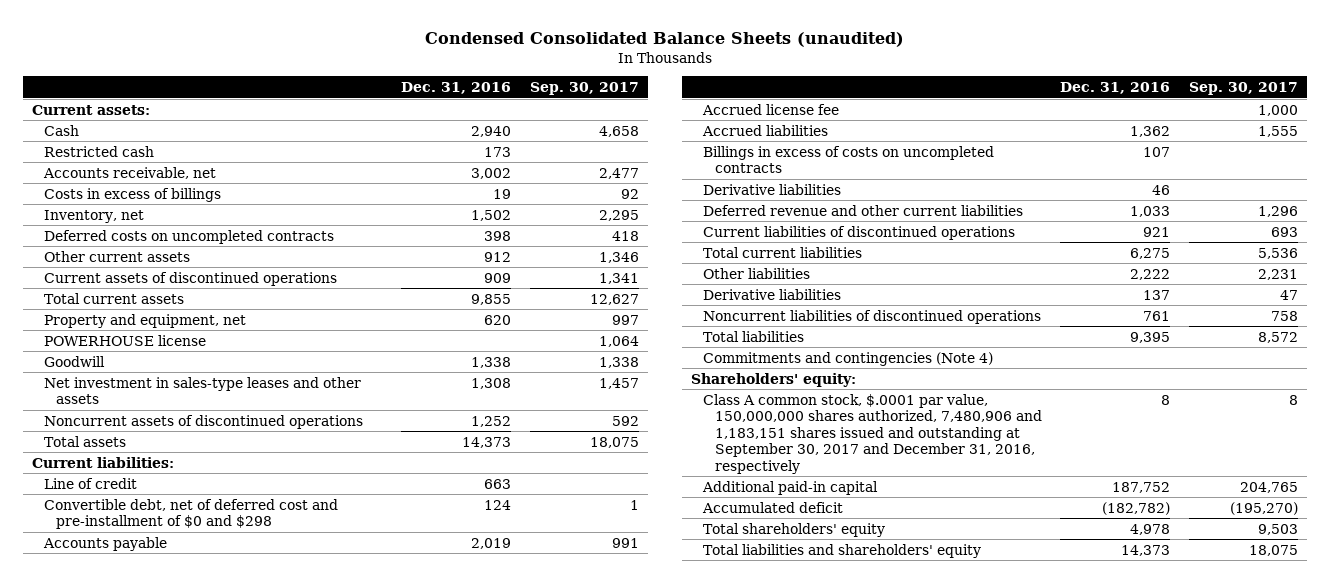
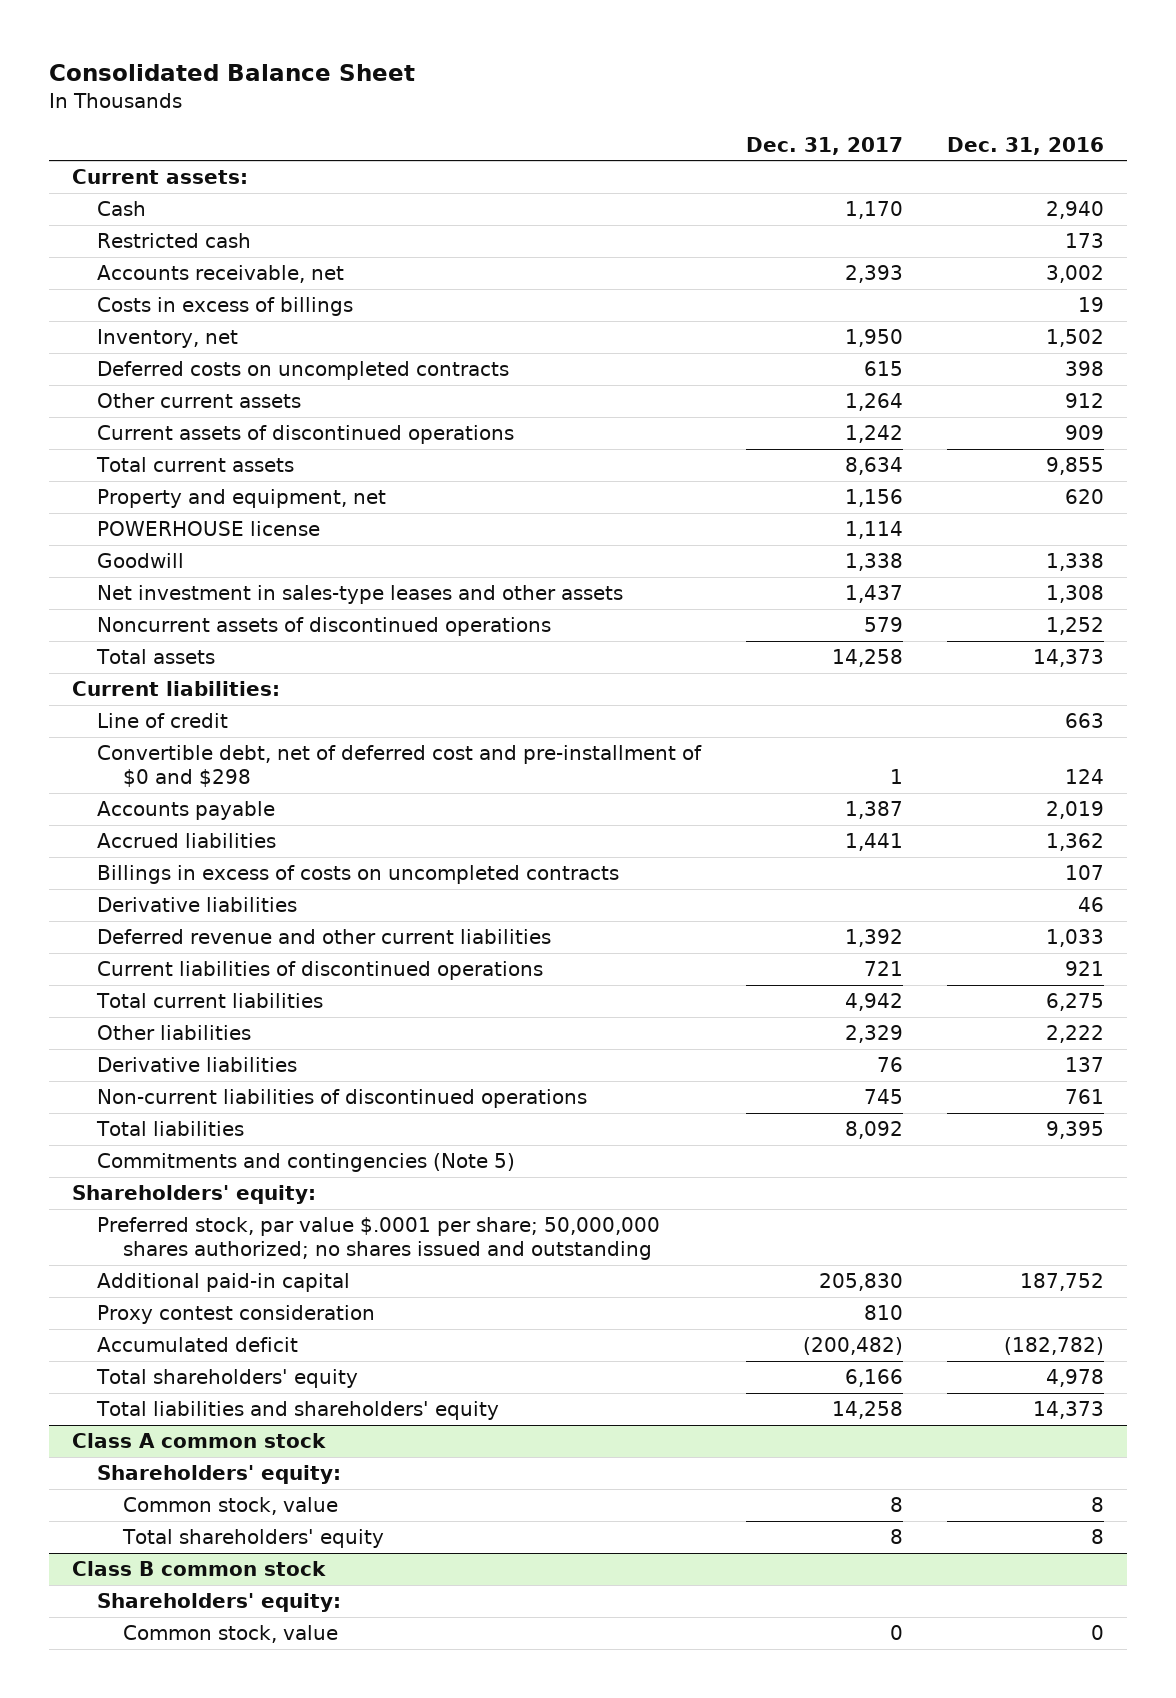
- Condensed Consolidated Balance Sheets (unaudited)
+ Consolidated Balance Sheet
- | Dec. 31, 2016 | Sep. 30, 2017
+ | Dec. 31, 2017 | Dec. 31, 2016
- Accrued license fee | | 1,000
- Noncurrent liabilities of discontinued operations | 761 | 758
+ Non-current liabilities of discontinued operations | 745 | 761
- Commitments and contingencies (Note 4)
+ Commitments and contingencies (Note 5)
- Class A common stock, $.0001 par value, 150,000,000 shares authorized, 7,480,906 and 1,183,151 shares issued and outstanding at September 30, 2017 and December 31, 2016, respectively | 8 | 8
+ Preferred stock, par value $.0001 per share; 50,000,000 shares authorized; no shares issued and outstanding
+ Proxy contest consideration | 810 |
+ Class A common stock
+ Shareholders' equity:
+ Common stock, value | 8 | 8
+ Total shareholders' equity | 8 | 8
+ Class B common stock
+ Shareholders' equity:
+ Common stock, value | 0 | 0

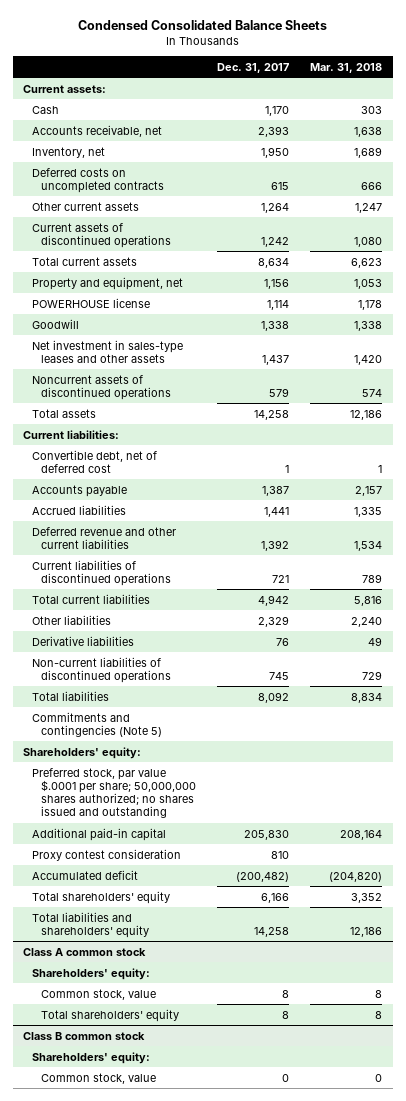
- Consolidated Balance Sheet
+ Condensed Consolidated Balance Sheets
- | Dec. 31, 2017 | Dec. 31, 2016
+ | Dec. 31, 2017 | Mar. 31, 2018
- Restricted cash | | 173
- Costs in excess of billings | | 19
- Line of credit | | 663
- Convertible debt, net of deferred cost and pre-installment of $0 and $298 | 1 | 124
+ Convertible debt, net of deferred cost | 1 | 1
- Billings in excess of costs on uncompleted contracts | | 107
- Derivative liabilities | | 46

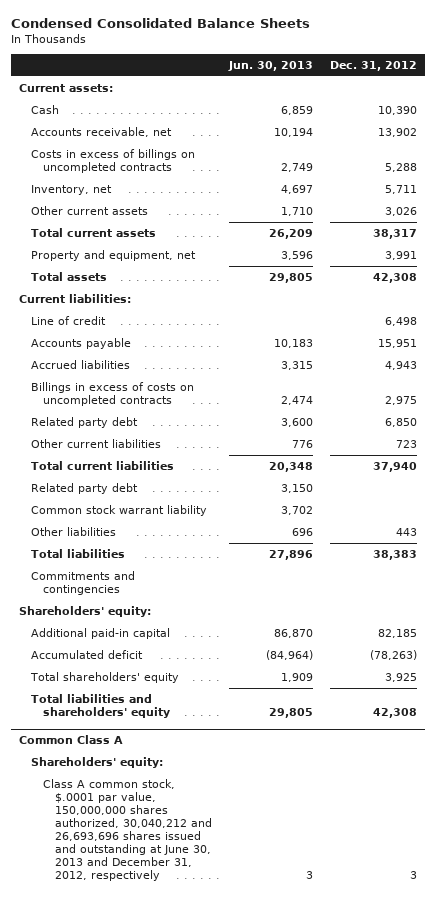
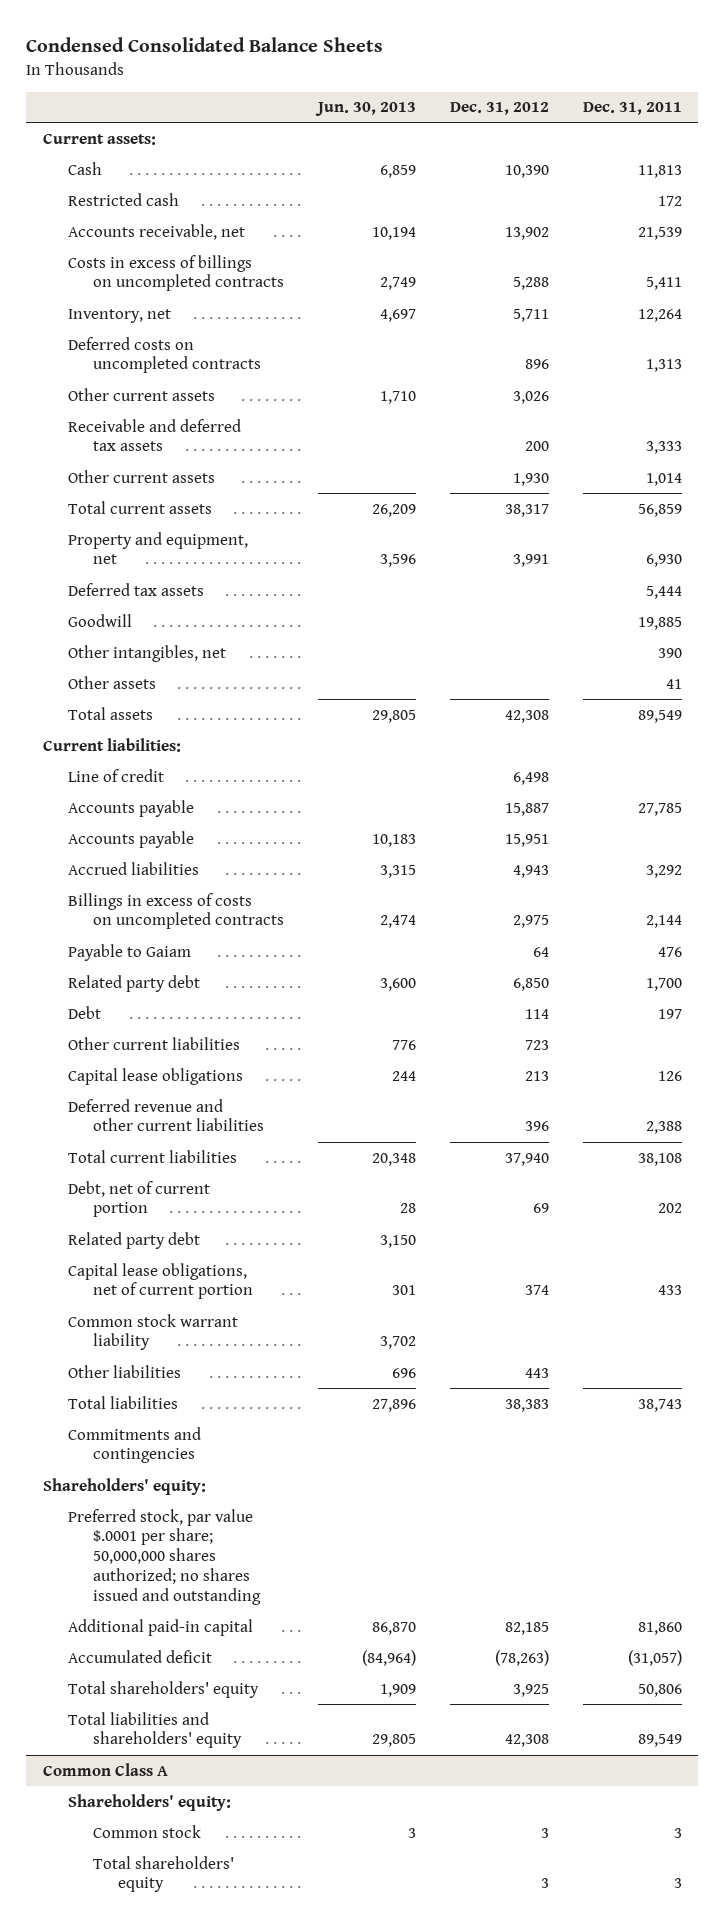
- | Jun. 30, 2013 | Dec. 31, 2012
+ | Jun. 30, 2013 | Dec. 31, 2012 | Dec. 31, 2011
+ Restricted cash | | | 172
+ Deferred costs on uncompleted contracts | | 896 | 1,313
+ Receivable and deferred tax assets | | 200 | 3,333
+ Other current assets | | 1,930 | 1,014
+ Deferred tax assets | | | 5,444
+ Goodwill | | | 19,885
+ Other intangibles, net | | | 390
+ Other assets | | | 41
+ Accounts payable | | 15,887 | 27,785
+ Payable to Gaiam | | 64 | 476
+ Debt | | 114 | 197
+ Capital lease obligations | 244 | 213 | 126
+ Deferred revenue and other current liabilities | | 396 | 2,388
+ Debt, net of current portion | 28 | 69 | 202
+ Capital lease obligations, net of current portion | 301 | 374 | 433
+ Preferred stock, par value $.0001 per share; 50,000,000 shares authorized; no shares issued and outstanding
@ Common Class A
- Class A common stock, $.0001 par value, 150,000,000 shares authorized, 30,040,212 and 26,693,696 shares issued and outstanding at June 30, 2013 and December 31, 2012, respectively | 3 | 3
+ Common stock | 3 | 3 | 3
+ Total shareholders' equity | | 3 | 3

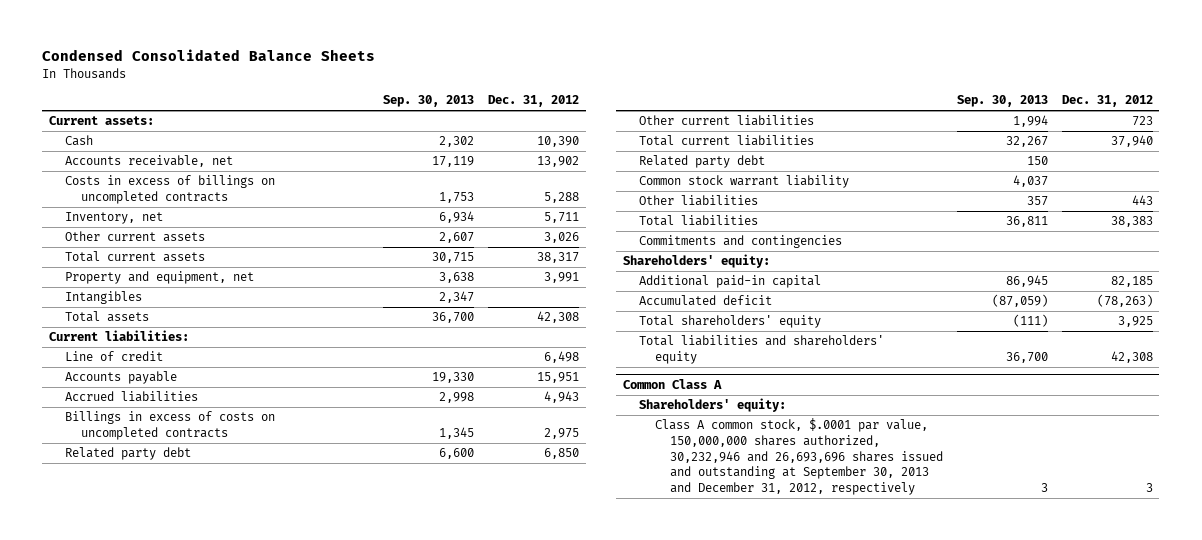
- | Jun. 30, 2013 | Dec. 31, 2012 | Dec. 31, 2011
+ | Sep. 30, 2013 | Dec. 31, 2012
- Restricted cash | | | 172
- Deferred costs on uncompleted contracts | | 896 | 1,313
- Receivable and deferred tax assets | | 200 | 3,333
- Other current assets | | 1,930 | 1,014
- Deferred tax assets | | | 5,444
- Goodwill | | | 19,885
- Other intangibles, net | | | 390
- Other assets | | | 41
+ Intangibles | 2,347 |
- Accounts payable | | 15,887 | 27,785
- Payable to Gaiam | | 64 | 476
- Debt | | 114 | 197
- Capital lease obligations | 244 | 213 | 126
- Deferred revenue and other current liabilities | | 396 | 2,388
- Debt, net of current portion | 28 | 69 | 202
- Capital lease obligations, net of current portion | 301 | 374 | 433
- Preferred stock, par value $.0001 per share; 50,000,000 shares authorized; no shares issued and outstanding
@ Common Class A
- Common stock | 3 | 3 | 3
- Total shareholders' equity | | 3 | 3
+ Class A common stock, $.0001 par value, 150,000,000 shares authorized, 30,232,946 and 26,693,696 shares issued and outstanding at September 30, 2013 and December 31, 2012, respectively | 3 | 3

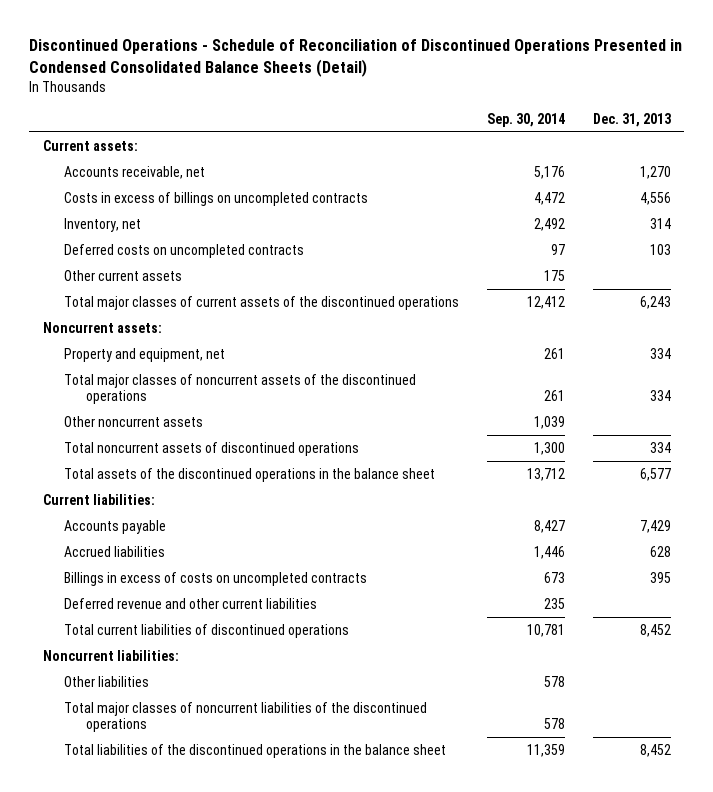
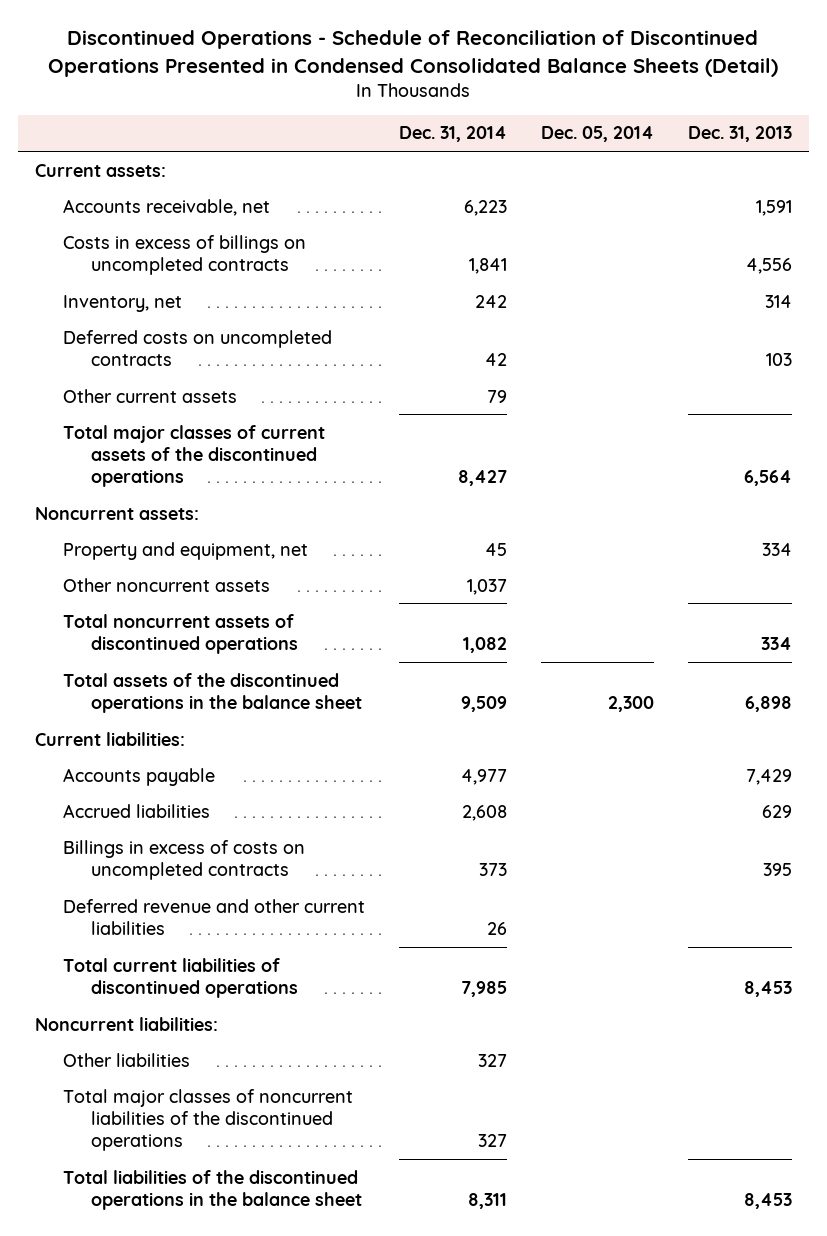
- | Sep. 30, 2014 | Dec. 31, 2013
+ | Dec. 31, 2014 | Dec. 05, 2014 | Dec. 31, 2013
- Accounts receivable, net | 5,176 | 1,270
+ Accounts receivable, net | 6,223 | | 1,591
- Total major classes of current assets of the discontinued operations | 12,412 | 6,243
+ Total major classes of current assets of the discontinued operations | 8,427 | | 6,564
- Total major classes of noncurrent assets of the discontinued operations | 261 | 334
- Total assets of the discontinued operations in the balance sheet | 13,712 | 6,577
+ Total assets of the discontinued operations in the balance sheet | 9,509 | 2,300 | 6,898
- Accrued liabilities | 1,446 | 628
+ Accrued liabilities | 2,608 | | 629
- Total current liabilities of discontinued operations | 10,781 | 8,452
+ Total current liabilities of discontinued operations | 7,985 | | 8,453
- Total liabilities of the discontinued operations in the balance sheet | 11,359 | 8,452
+ Total liabilities of the discontinued operations in the balance sheet | 8,311 | | 8,453

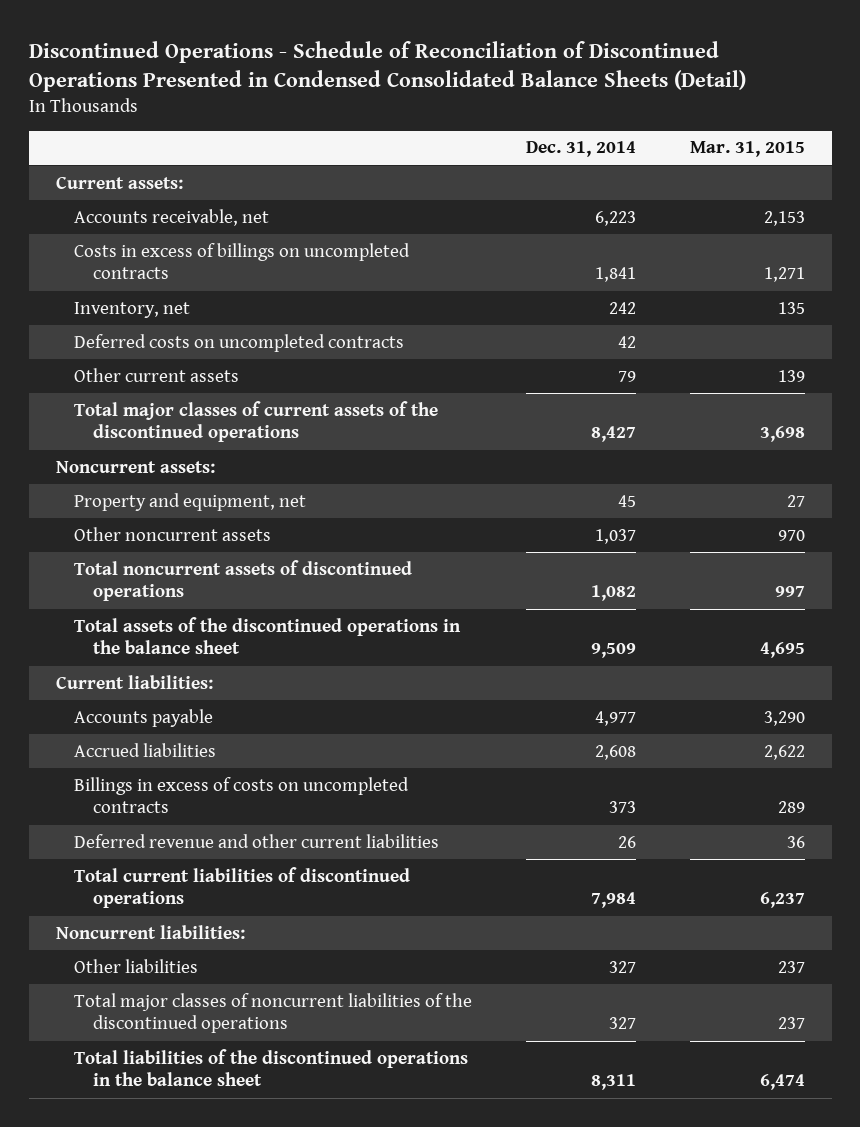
- | Dec. 31, 2014 | Dec. 05, 2014 | Dec. 31, 2013
+ | Dec. 31, 2014 | Mar. 31, 2015
- Total current liabilities of discontinued operations | 7,985 | | 8,453
+ Total current liabilities of discontinued operations | 7,984 | 6,237

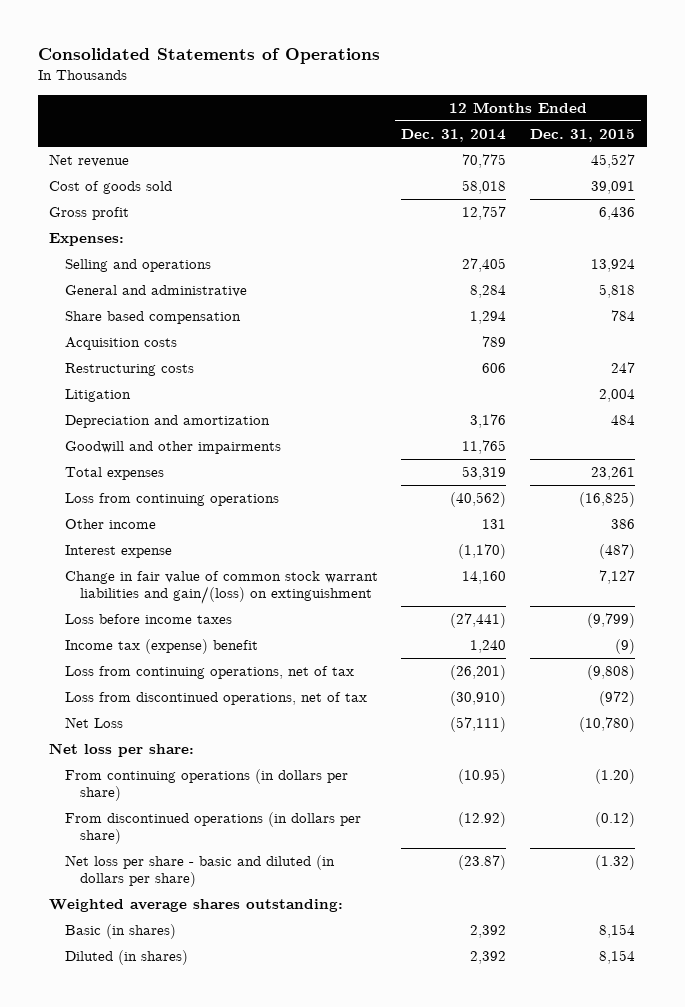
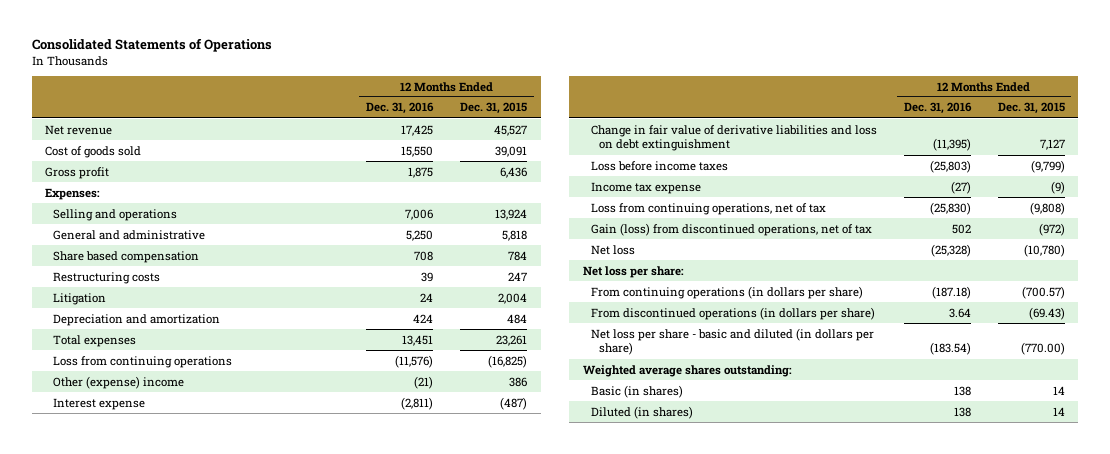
- | 12 Months Ended Dec. 31, 2014 | 12 Months Ended Dec. 31, 2015
+ | 12 Months Ended Dec. 31, 2016 | 12 Months Ended Dec. 31, 2015
- Acquisition costs | 789 |
- Goodwill and other impairments | 11,765 |
- Other income | 131 | 386
+ Other (expense) income | (21) | 386
- Change in fair value of common stock warrant liabilities and gain/(loss) on extinguishment | 14,160 | 7,127
+ Change in fair value of derivative liabilities and loss on debt extinguishment | (11,395) | 7,127
- Income tax (expense) benefit | 1,240 | (9)
+ Income tax expense | (27) | (9)
- Loss from discontinued operations, net of tax | (30,910) | (972)
- Net Loss | (57,111) | (10,780)
+ Gain (loss) from discontinued operations, net of tax | 502 | (972)
+ Net loss | (25,328) | (10,780)
- From continuing operations (in dollars per share) | (10.95) | (1.20)
- From discontinued operations (in dollars per share) | (12.92) | (0.12)
- Net loss per share - basic and diluted (in dollars per share) | (23.87) | (1.32)
+ From continuing operations (in dollars per share) | (187.18) | (700.57)
+ From discontinued operations (in dollars per share) | 3.64 | (69.43)
+ Net loss per share - basic and diluted (in dollars per share) | (183.54) | (770.00)
- Basic (in shares) | 2,392 | 8,154
- Diluted (in shares) | 2,392 | 8,154
+ Basic (in shares) | 138 | 14
+ Diluted (in shares) | 138 | 14

